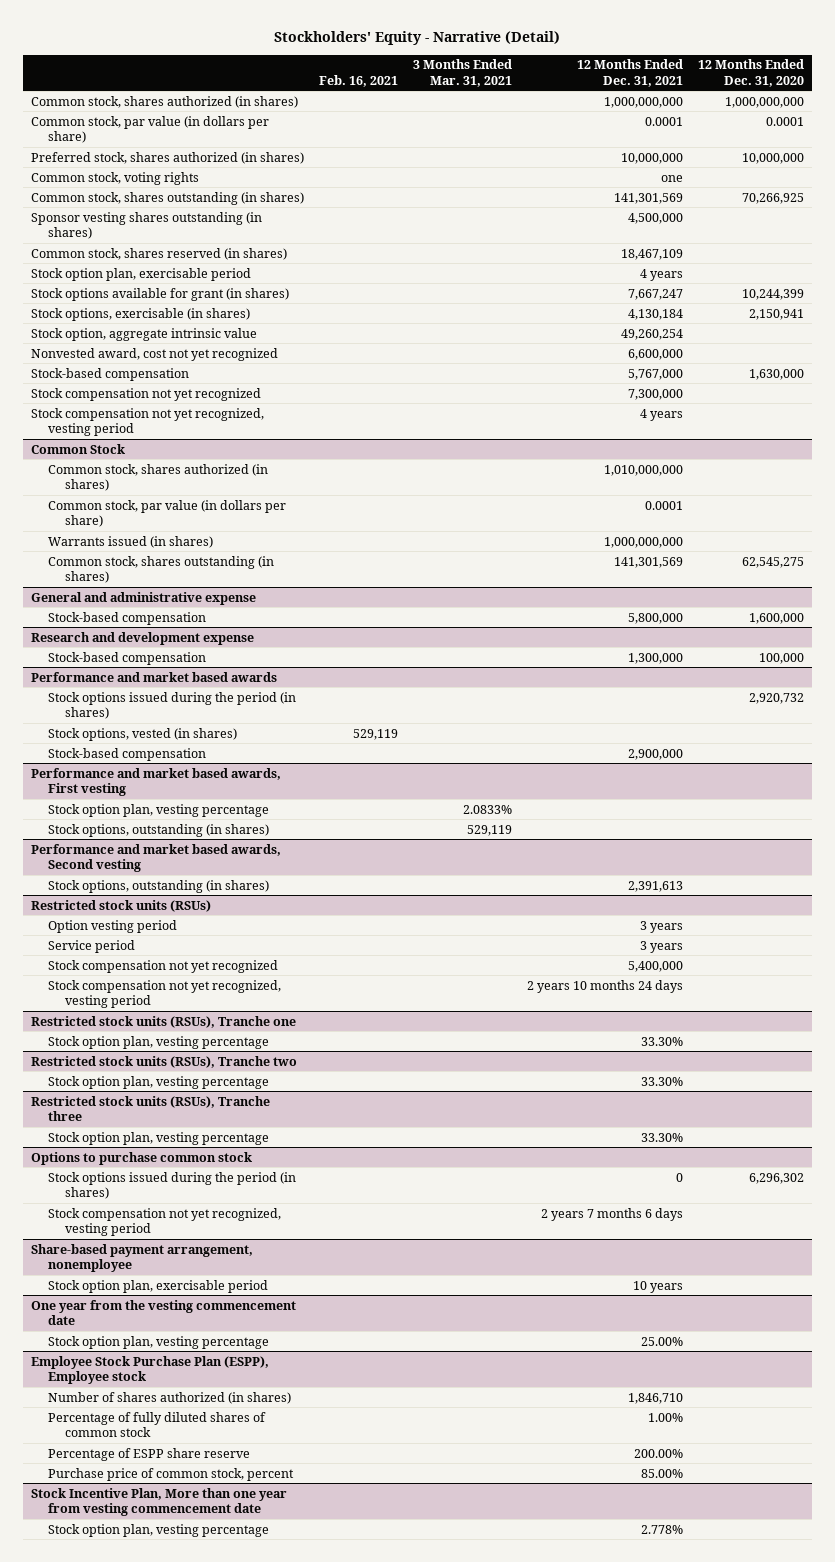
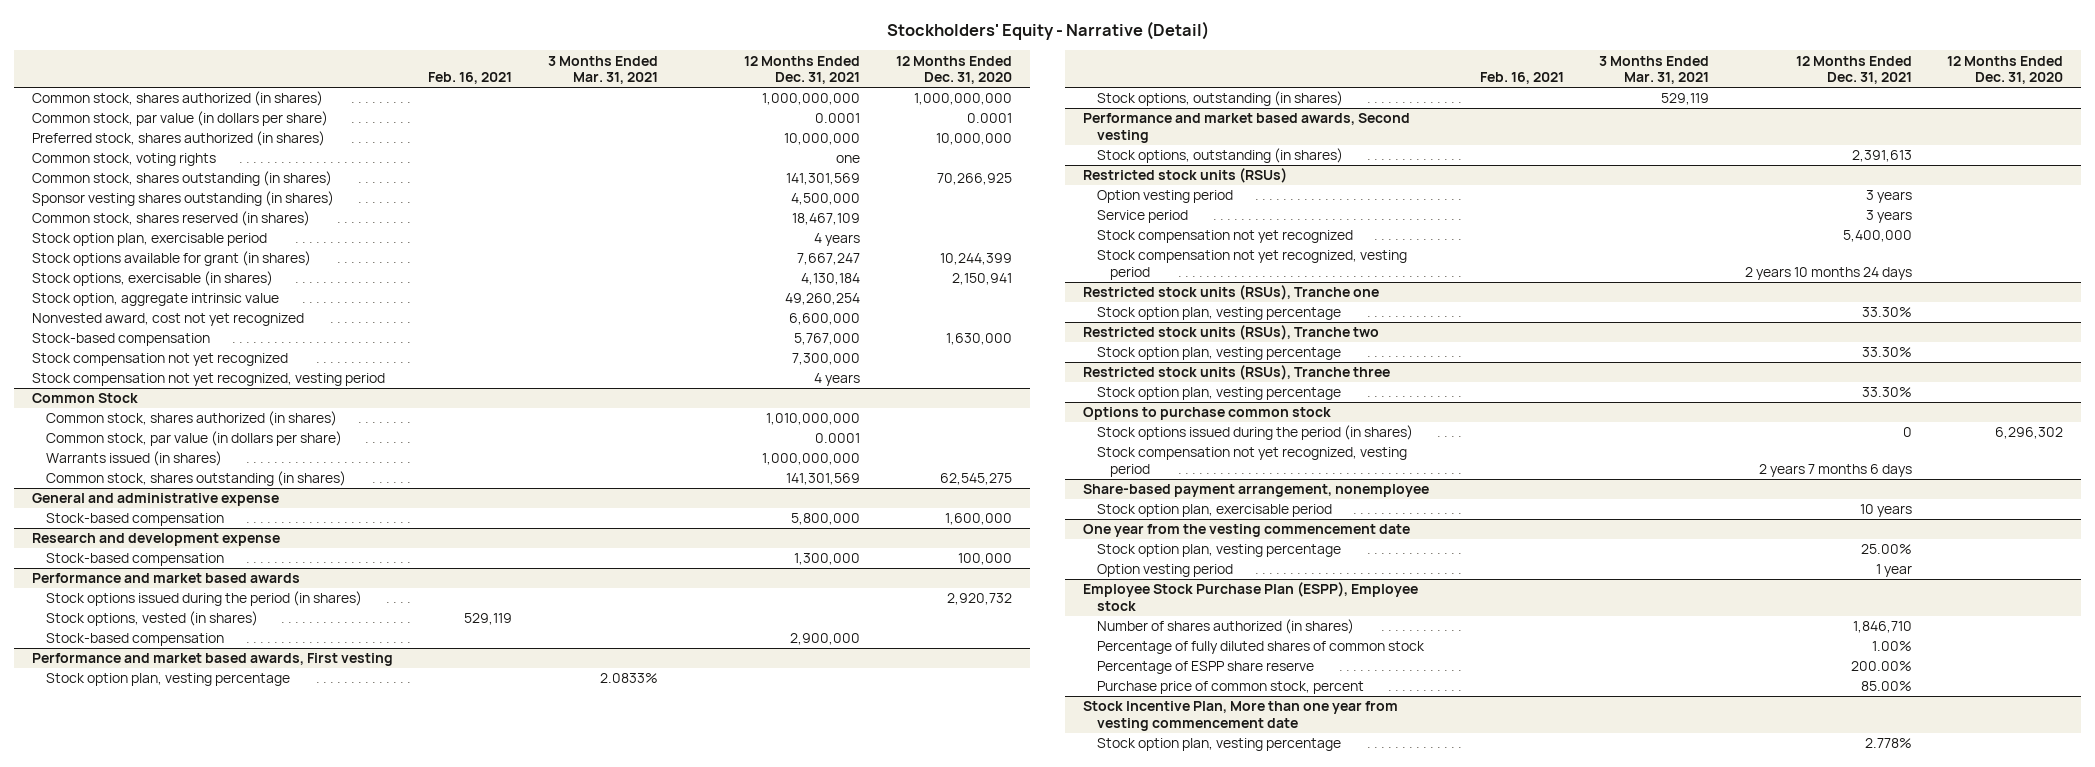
@ One year from the vesting commencement date
+ Option vesting period | | | 1 year |

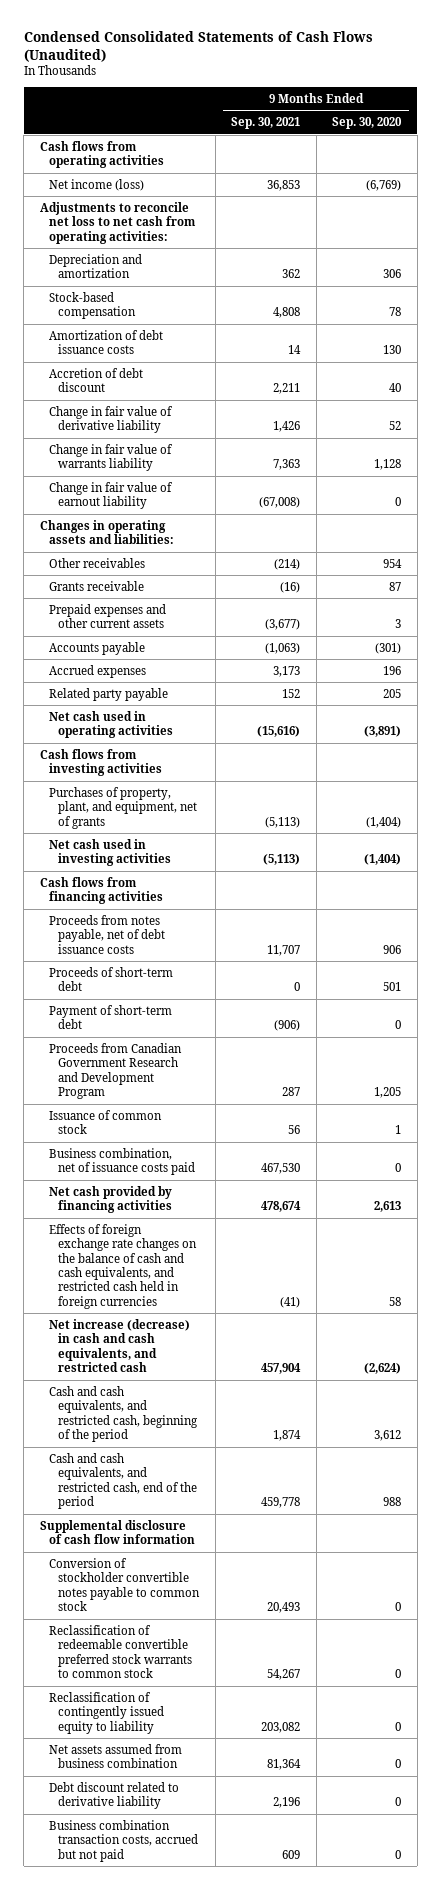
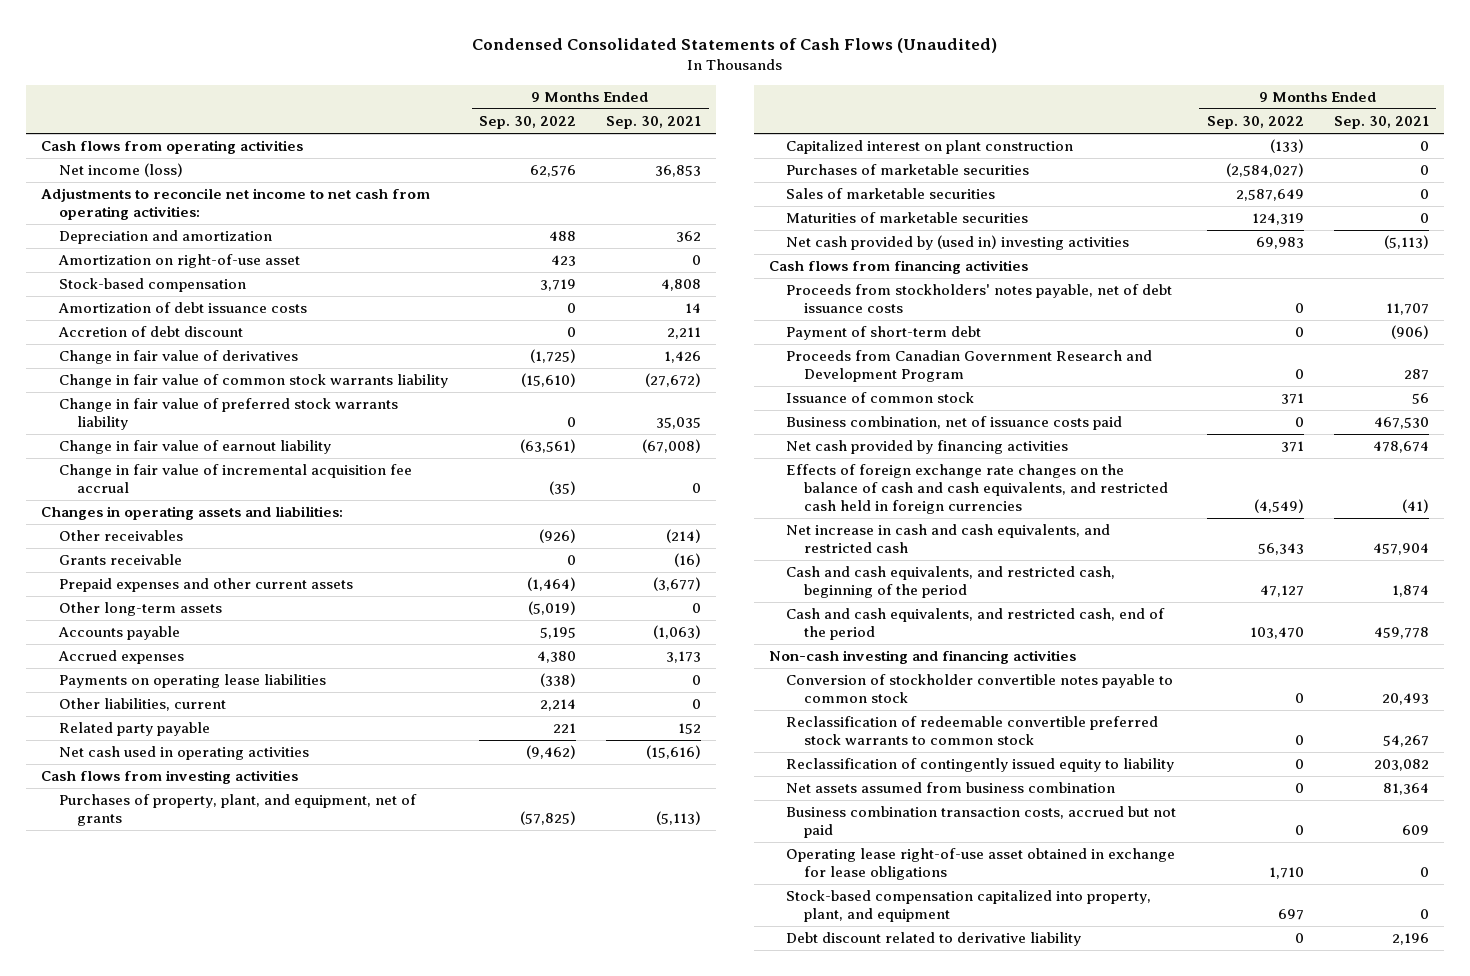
- | 9 Months Ended Sep. 30, 2021 | 9 Months Ended Sep. 30, 2020
+ | 9 Months Ended Sep. 30, 2022 | 9 Months Ended Sep. 30, 2021
- Adjustments to reconcile net loss to net cash from operating activities:
+ Adjustments to reconcile net income to net cash from operating activities:
+ Amortization on right-of-use asset | 423 | 0
- Change in fair value of derivative liability | 1,426 | 52
- Change in fair value of warrants liability | 7,363 | 1,128
+ Change in fair value of derivatives | (1,725) | 1,426
+ Change in fair value of common stock warrants liability | (15,610) | (27,672)
+ Change in fair value of preferred stock warrants liability | 0 | 35,035
+ Change in fair value of incremental acquisition fee accrual | (35) | 0
+ Other long-term assets | (5,019) | 0
+ Payments on operating lease liabilities | (338) | 0
+ Other liabilities, current | 2,214 | 0
- Net cash used in investing activities | (5,113) | (1,404)
+ Capitalized interest on plant construction | (133) | 0
+ Purchases of marketable securities | (2,584,027) | 0
+ Sales of marketable securities | 2,587,649 | 0
+ Maturities of marketable securities | 124,319 | 0
+ Net cash provided by (used in) investing activities | 69,983 | (5,113)
- Proceeds from notes payable, net of debt issuance costs | 11,707 | 906
- Proceeds of short-term debt | 0 | 501
+ Proceeds from stockholders' notes payable, net of debt issuance costs | 0 | 11,707
- Net increase (decrease) in cash and cash equivalents, and restricted cash | 457,904 | (2,624)
+ Net increase in cash and cash equivalents, and restricted cash | 56,343 | 457,904
- Supplemental disclosure of cash flow information
+ Non-cash investing and financing activities
+ Operating lease right-of-use asset obtained in exchange for lease obligations | 1,710 | 0
+ Stock-based compensation capitalized into property, plant, and equipment | 697 | 0
moved down: Debt discount related to derivative liability | 0 | 2,196

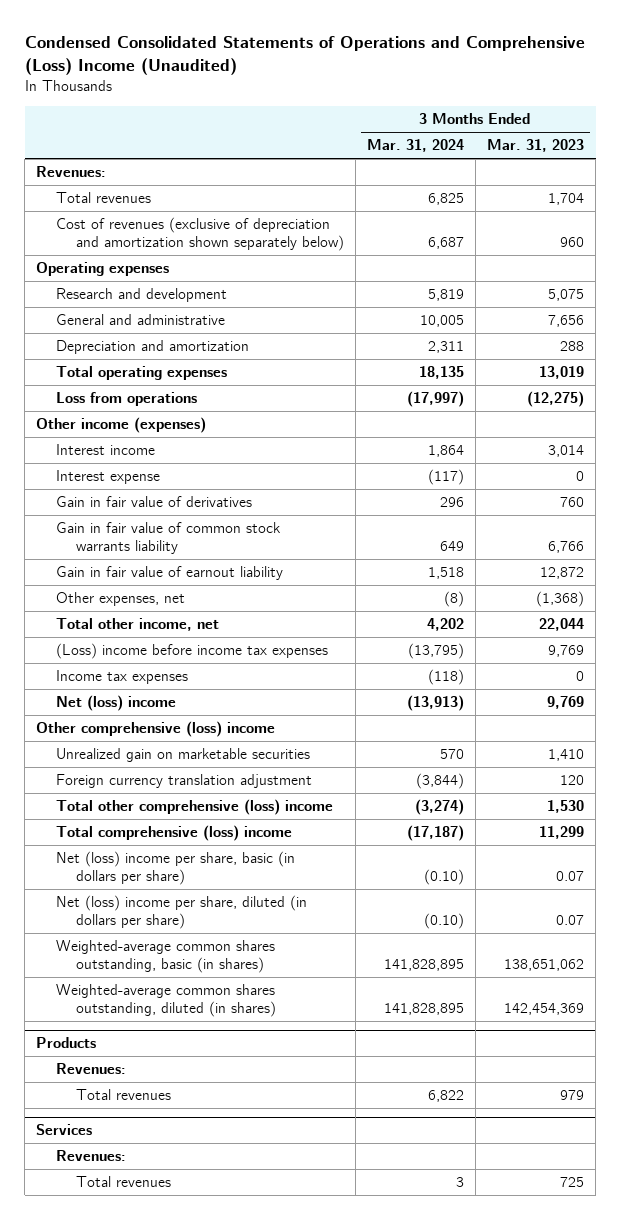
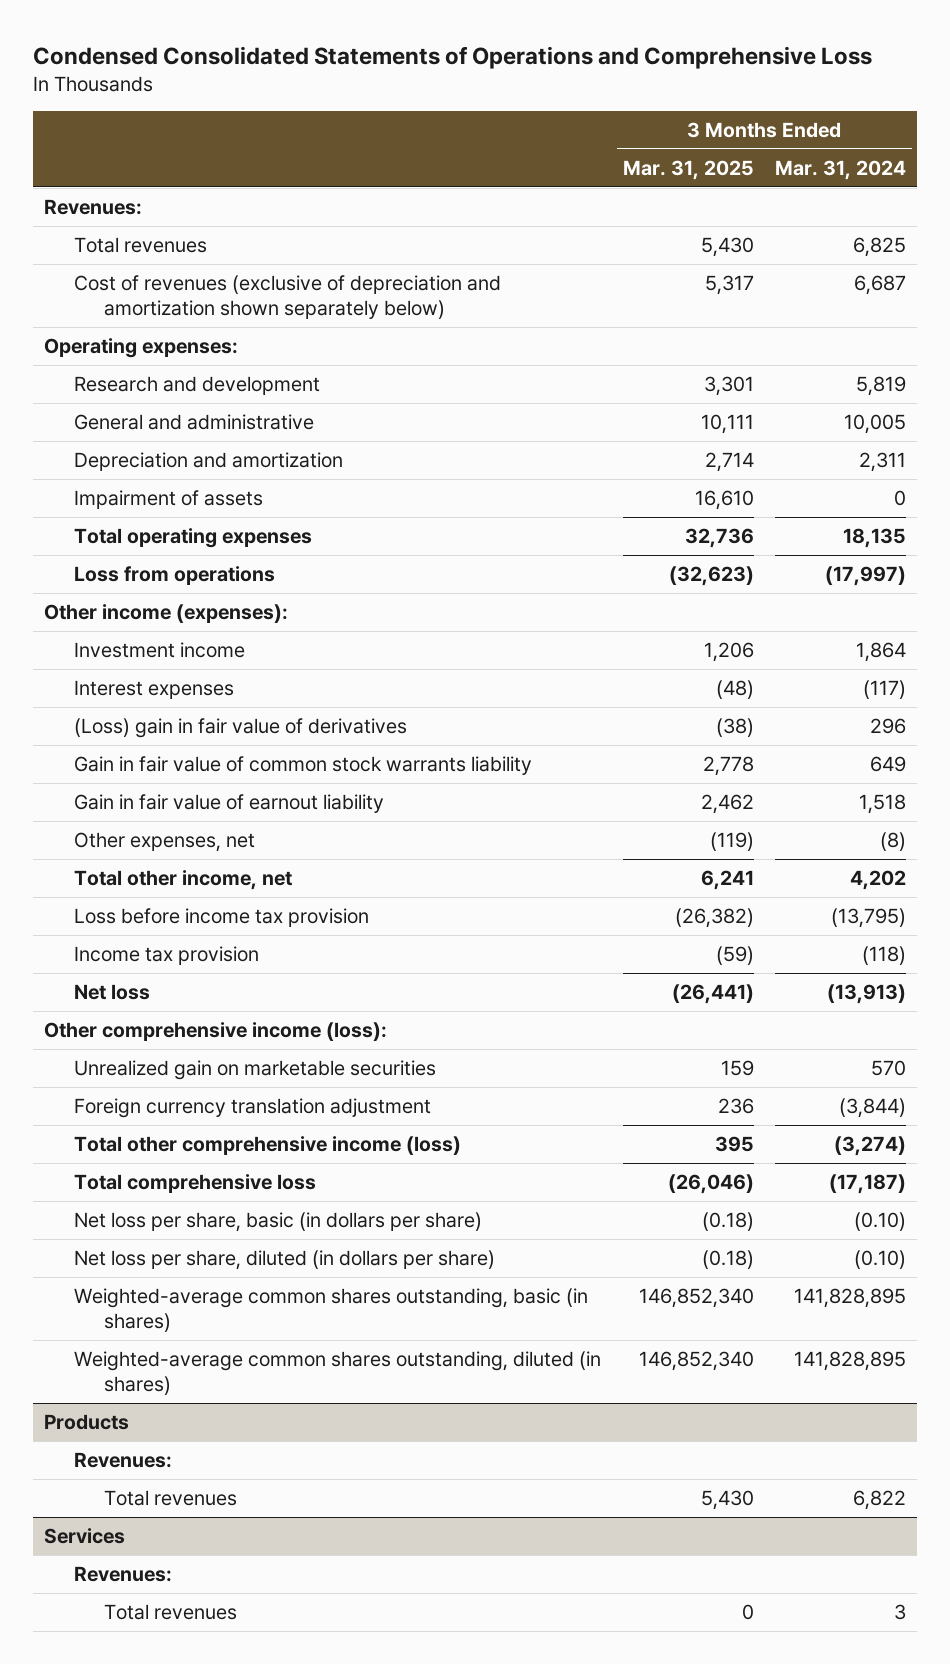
- Condensed Consolidated Statements of Operations and Comprehensive (Loss) Income (Unaudited)
+ Condensed Consolidated Statements of Operations and Comprehensive Loss
- | 3 Months Ended Mar. 31, 2024 | 3 Months Ended Mar. 31, 2023
+ | 3 Months Ended Mar. 31, 2025 | 3 Months Ended Mar. 31, 2024
- Operating expenses
+ Operating expenses:
+ Impairment of assets | 16,610 | 0
- Other income (expenses)
- Interest income | 1,864 | 3,014
- Interest expense | (117) | 0
- Gain in fair value of derivatives | 296 | 760
+ Other income (expenses):
+ Investment income | 1,206 | 1,864
+ Interest expenses | (48) | (117)
+ (Loss) gain in fair value of derivatives | (38) | 296
- (Loss) income before income tax expenses | (13,795) | 9,769
- Income tax expenses | (118) | 0
- Net (loss) income | (13,913) | 9,769
- Other comprehensive (loss) income
+ Loss before income tax provision | (26,382) | (13,795)
+ Income tax provision | (59) | (118)
+ Net loss | (26,441) | (13,913)
+ Other comprehensive income (loss):
- Total other comprehensive (loss) income | (3,274) | 1,530
- Total comprehensive (loss) income | (17,187) | 11,299
- Net (loss) income per share, basic (in dollars per share) | (0.10) | 0.07
- Net (loss) income per share, diluted (in dollars per share) | (0.10) | 0.07
+ Total other comprehensive income (loss) | 395 | (3,274)
+ Total comprehensive loss | (26,046) | (17,187)
+ Net loss per share, basic (in dollars per share) | (0.18) | (0.10)
+ Net loss per share, diluted (in dollars per share) | (0.18) | (0.10)

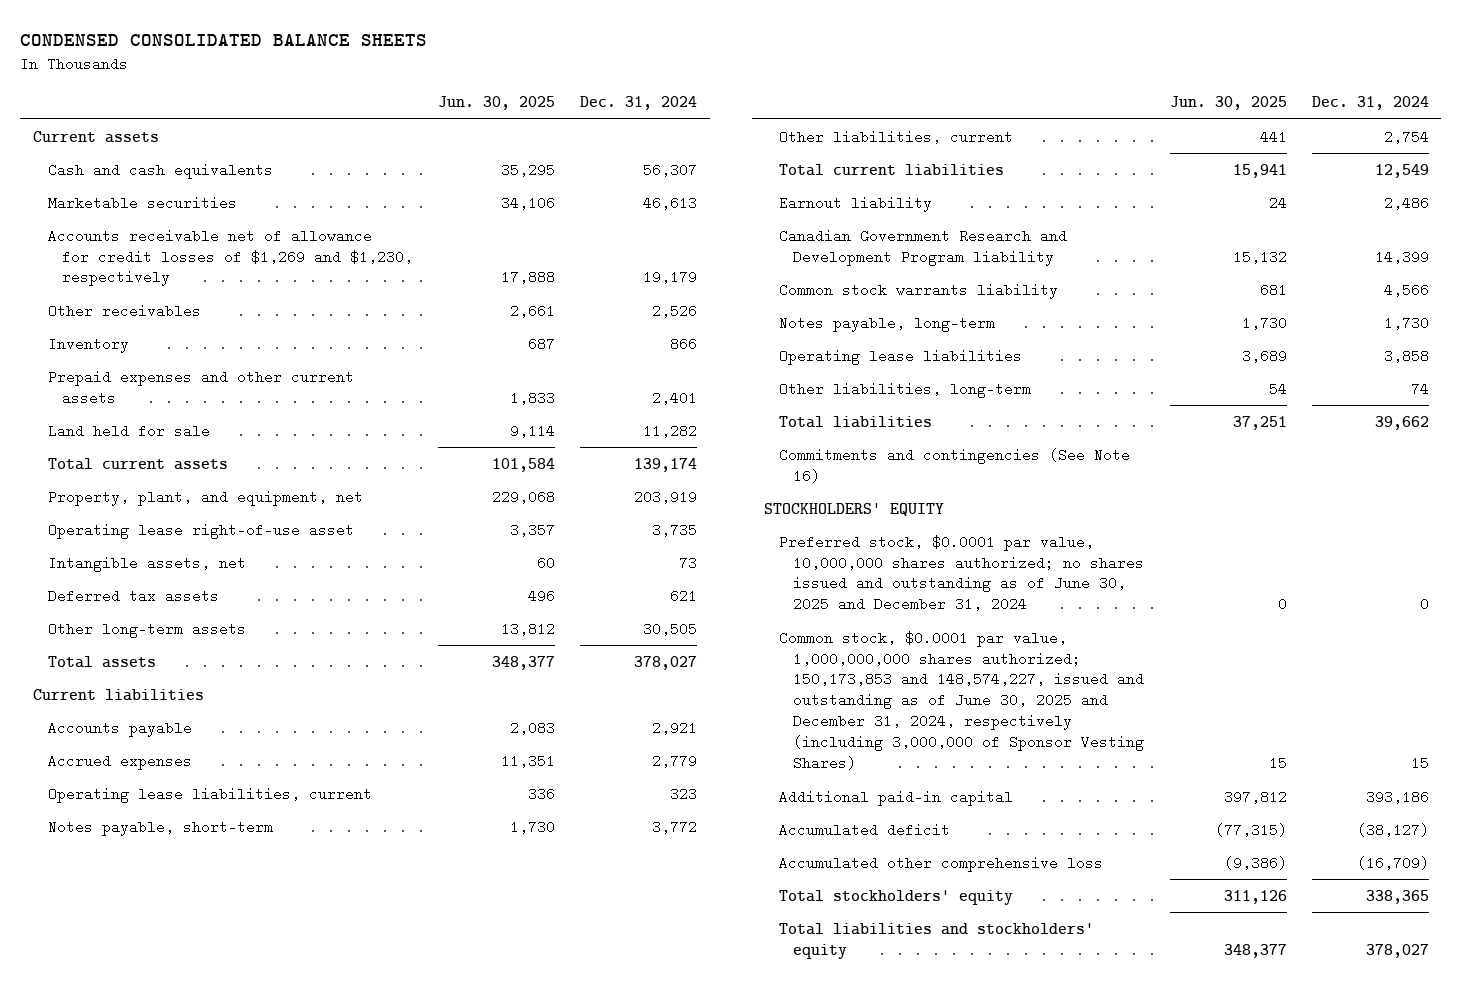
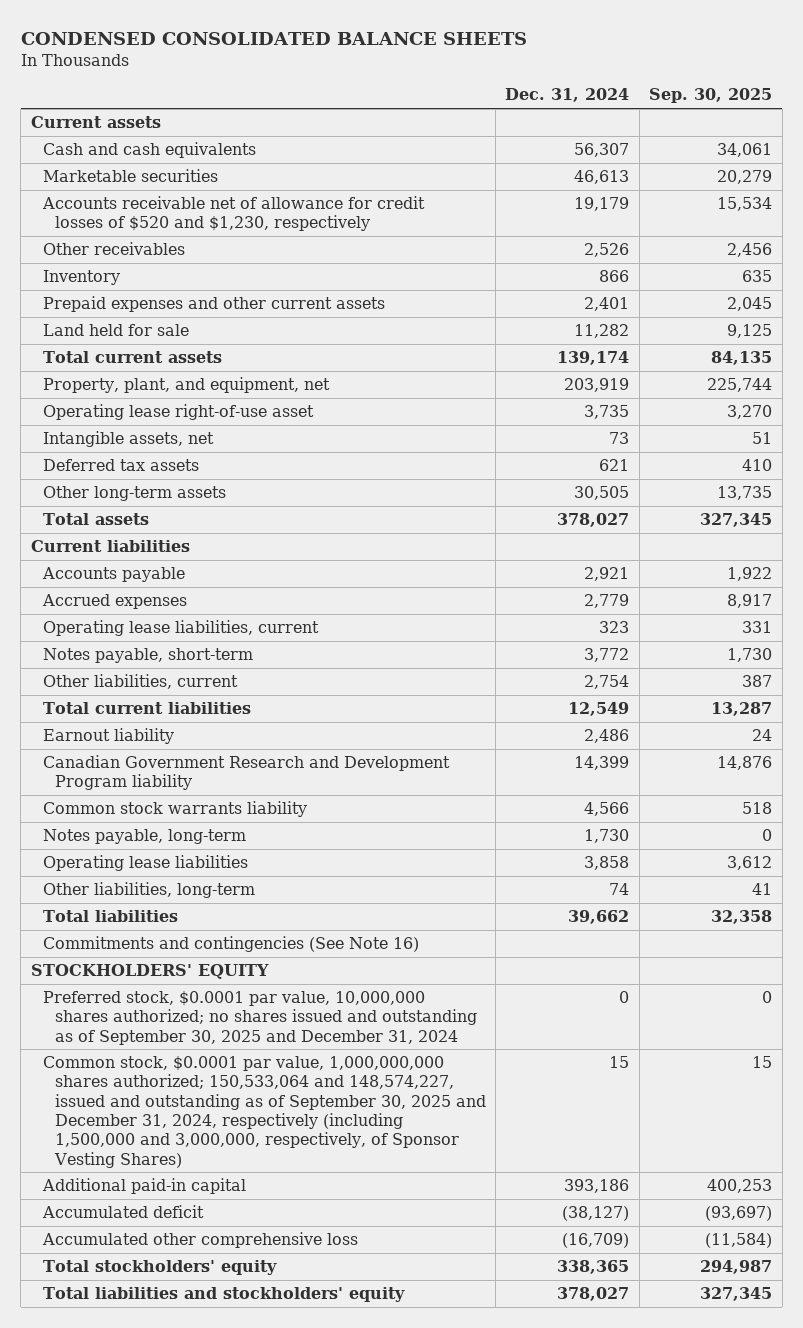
- | Jun. 30, 2025 | Dec. 31, 2024
+ | Dec. 31, 2024 | Sep. 30, 2025
- Accounts receivable net of allowance for credit losses of $1,269 and $1,230, respectively | 17,888 | 19,179
+ Accounts receivable net of allowance for credit losses of $520 and $1,230, respectively | 19,179 | 15,534
- Preferred stock, $0.0001 par value, 10,000,000 shares authorized; no shares issued and outstanding as of June 30, 2025 and December 31, 2024 | 0 | 0
- Common stock, $0.0001 par value, 1,000,000,000 shares authorized; 150,173,853 and 148,574,227, issued and outstanding as of June 30, 2025 and December 31, 2024, respectively (including 3,000,000 of Sponsor Vesting Shares) | 15 | 15
+ Preferred stock, $0.0001 par value, 10,000,000 shares authorized; no shares issued and outstanding as of September 30, 2025 and December 31, 2024 | 0 | 0
+ Common stock, $0.0001 par value, 1,000,000,000 shares authorized; 150,533,064 and 148,574,227, issued and outstanding as of September 30, 2025 and December 31, 2024, respectively (including 1,500,000 and 3,000,000, respectively, of Sponsor Vesting Shares) | 15 | 15

